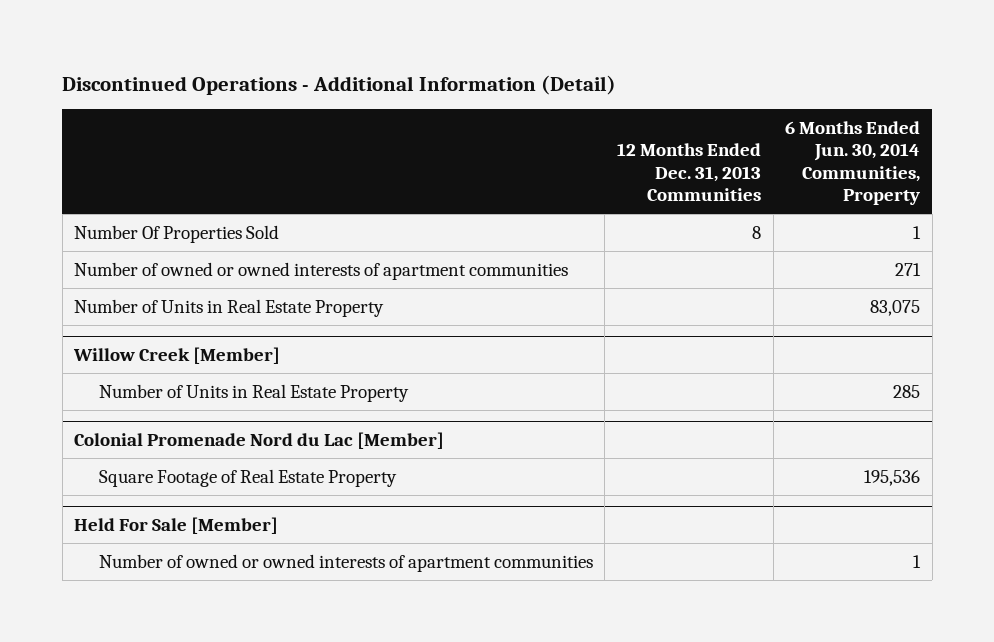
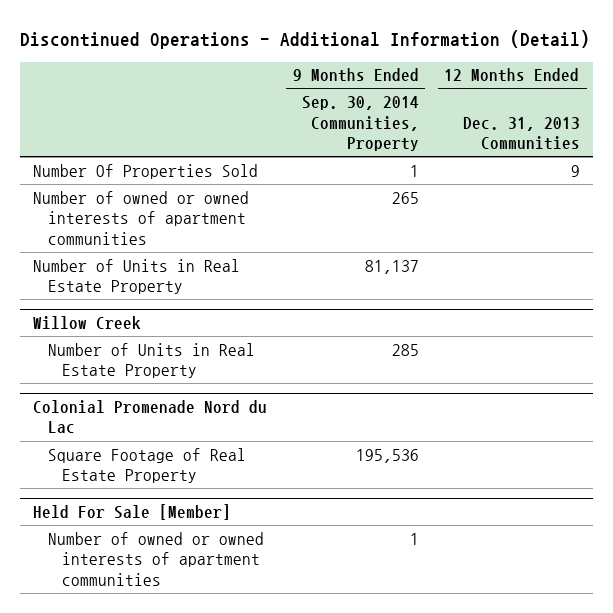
- | 12 Months Ended Dec. 31, 2013 Communities | 6 Months Ended Jun. 30, 2014 Communities, Property
+ | 9 Months Ended Sep. 30, 2014 Communities, Property | 12 Months Ended Dec. 31, 2013 Communities
- Number Of Properties Sold | 8 | 1
+ Number Of Properties Sold | 1 | 9
- Willow Creek [Member]
+ Willow Creek
- Colonial Promenade Nord du Lac [Member]
+ Colonial Promenade Nord du Lac

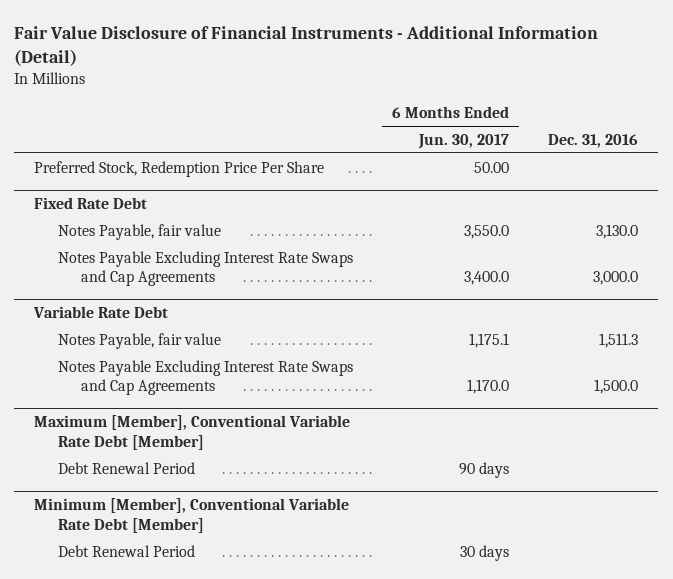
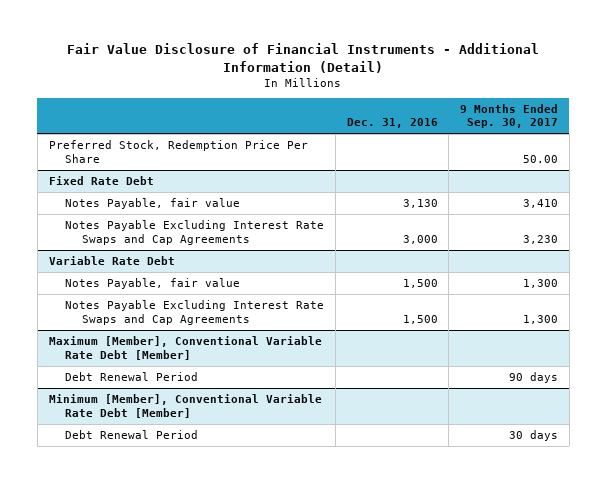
- | 6 Months Ended Jun. 30, 2017 | Dec. 31, 2016
+ | Dec. 31, 2016 | 9 Months Ended Sep. 30, 2017
@ Fixed Rate Debt
- Notes Payable, fair value | 3,550.0 | 3,130.0
- Notes Payable Excluding Interest Rate Swaps and Cap Agreements | 3,400.0 | 3,000.0
+ Notes Payable, fair value | 3,130 | 3,410
+ Notes Payable Excluding Interest Rate Swaps and Cap Agreements | 3,000 | 3,230
@ Variable Rate Debt
- Notes Payable, fair value | 1,175.1 | 1,511.3
- Notes Payable Excluding Interest Rate Swaps and Cap Agreements | 1,170.0 | 1,500.0
+ Notes Payable, fair value | 1,500 | 1,300
+ Notes Payable Excluding Interest Rate Swaps and Cap Agreements | 1,500 | 1,300

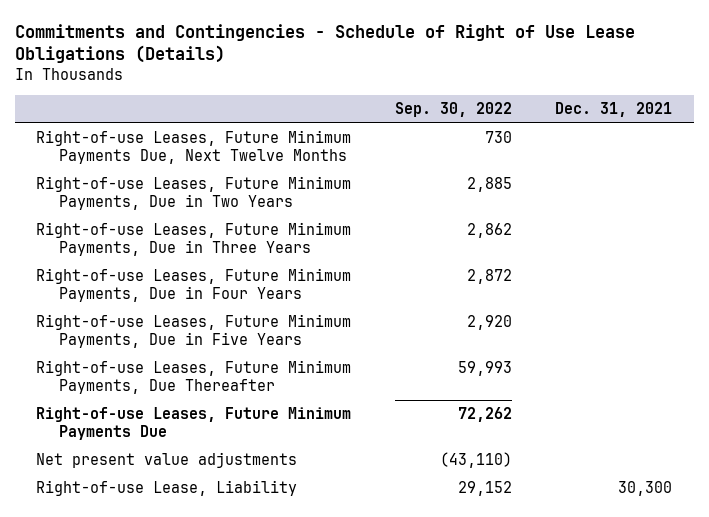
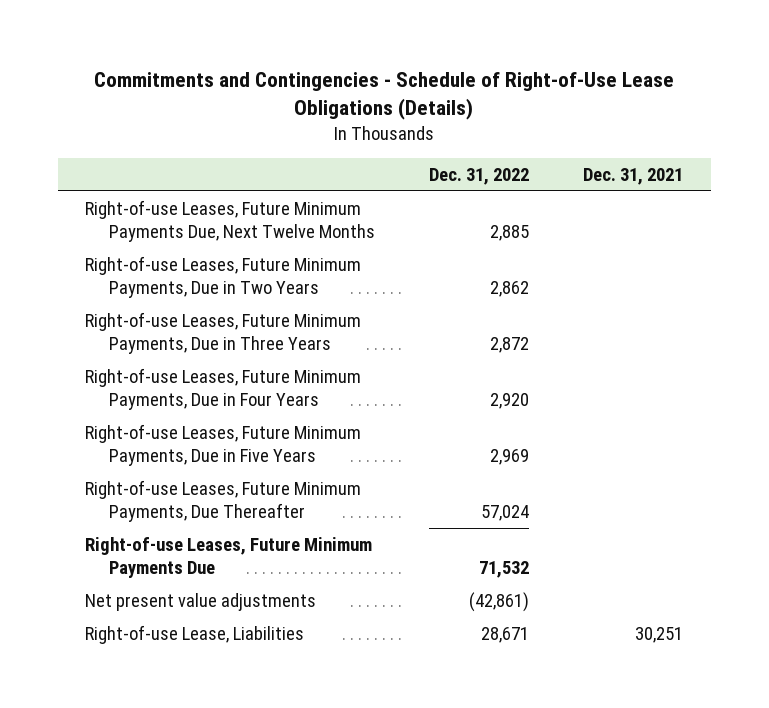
- Commitments and Contingencies - Schedule of Right of Use Lease Obligations (Details)
+ Commitments and Contingencies - Schedule of Right-of-Use Lease Obligations (Details)
- | Sep. 30, 2022 | Dec. 31, 2021
+ | Dec. 31, 2022 | Dec. 31, 2021
- Right-of-use Lease, Liability | 29,152 | 30,300
+ Right-of-use Lease, Liabilities | 28,671 | 30,251

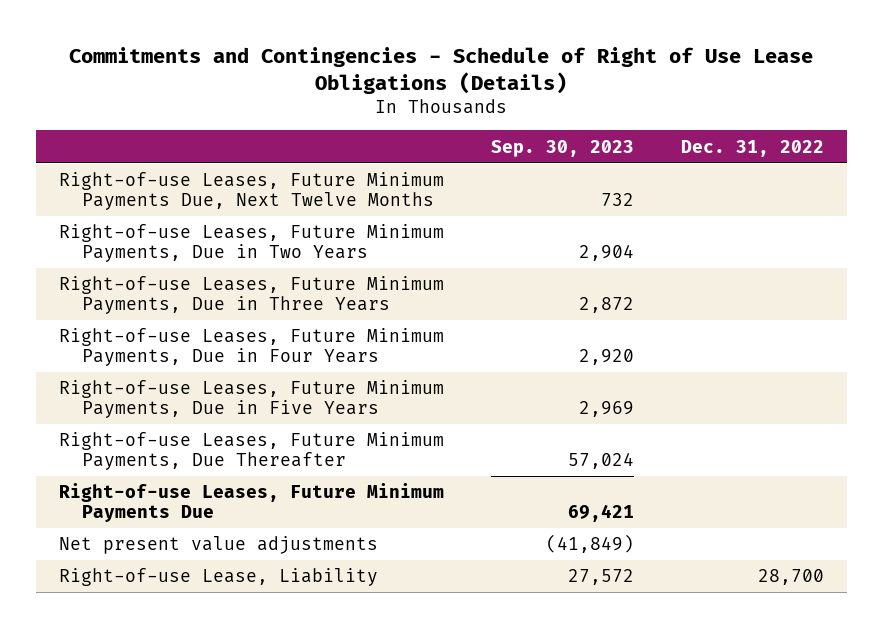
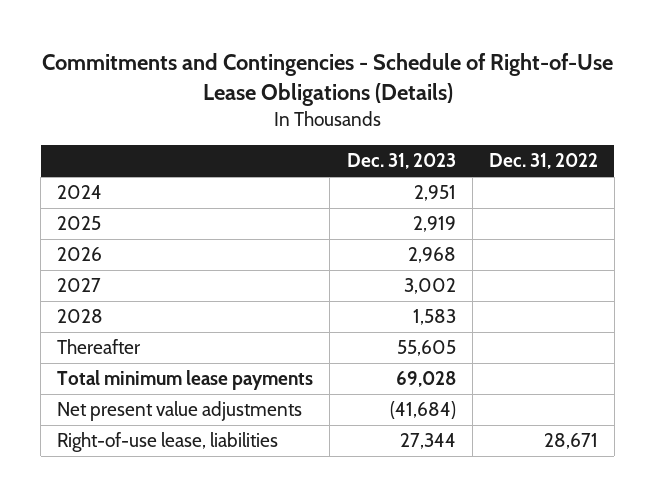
- Commitments and Contingencies - Schedule of Right of Use Lease Obligations (Details)
+ Commitments and Contingencies - Schedule of Right-of-Use Lease Obligations (Details)
- | Sep. 30, 2023 | Dec. 31, 2022
+ | Dec. 31, 2023 | Dec. 31, 2022
- Right-of-use Leases, Future Minimum Payments Due, Next Twelve Months | 732 |
- Right-of-use Leases, Future Minimum Payments, Due in Two Years | 2,904 |
- Right-of-use Leases, Future Minimum Payments, Due in Three Years | 2,872 |
- Right-of-use Leases, Future Minimum Payments, Due in Four Years | 2,920 |
- Right-of-use Leases, Future Minimum Payments, Due in Five Years | 2,969 |
- Right-of-use Leases, Future Minimum Payments, Due Thereafter | 57,024 |
- Right-of-use Leases, Future Minimum Payments Due | 69,421 |
+ 2024 | 2,951 |
+ 2025 | 2,919 |
+ 2026 | 2,968 |
+ 2027 | 3,002 |
+ 2028 | 1,583 |
+ Thereafter | 55,605 |
+ Total minimum lease payments | 69,028 |
- Right-of-use Lease, Liability | 27,572 | 28,700
+ Right-of-use lease, liabilities | 27,344 | 28,671

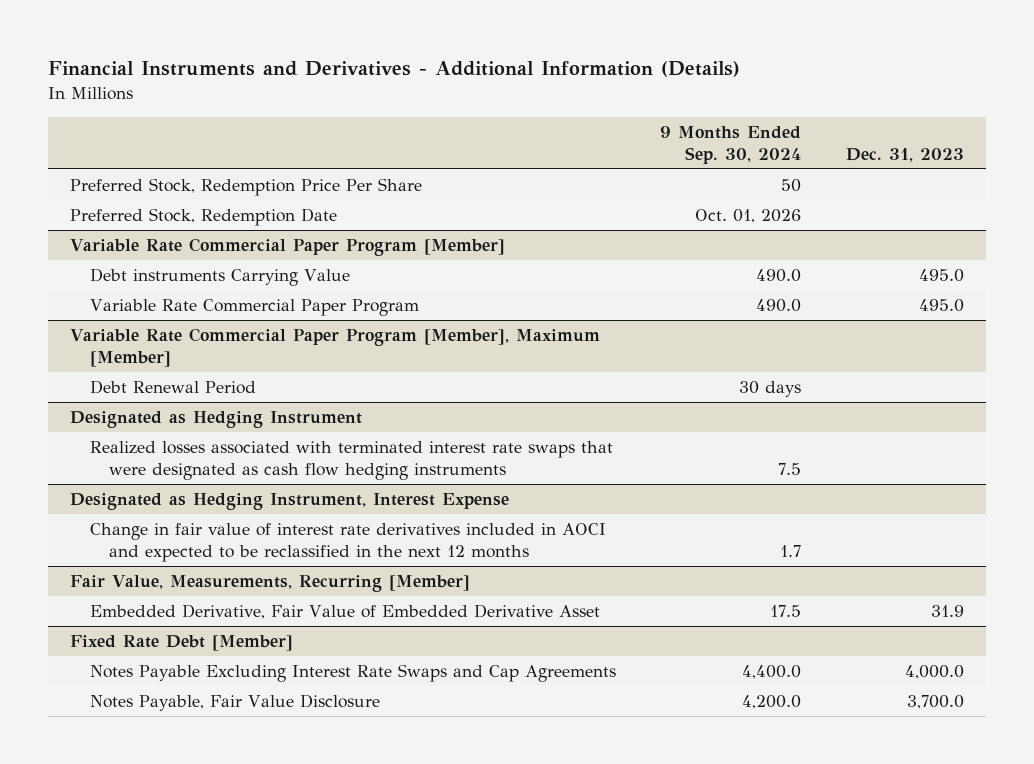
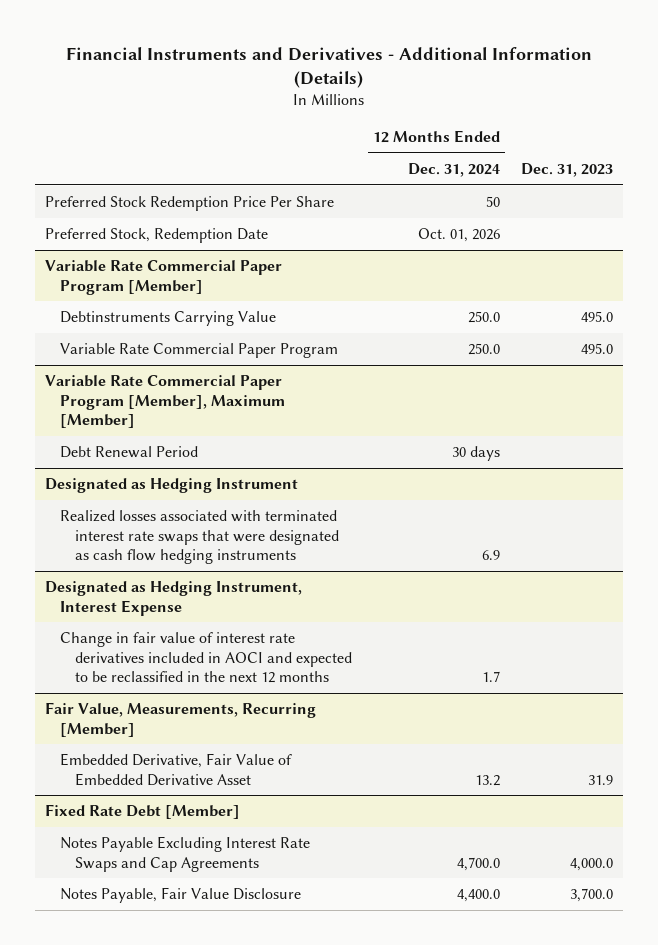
- | 9 Months Ended Sep. 30, 2024 | Dec. 31, 2023
+ | 12 Months Ended Dec. 31, 2024 | Dec. 31, 2023
- Preferred Stock, Redemption Price Per Share | 50 |
+ Preferred Stock Redemption Price Per Share | 50 |
@ Variable Rate Commercial Paper Program [Member]
- Debt instruments Carrying Value | 490.0 | 495.0
+ Debtinstruments Carrying Value | 250.0 | 495.0

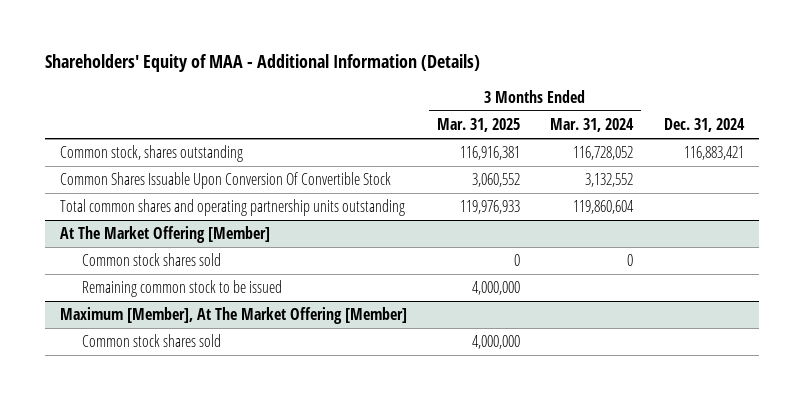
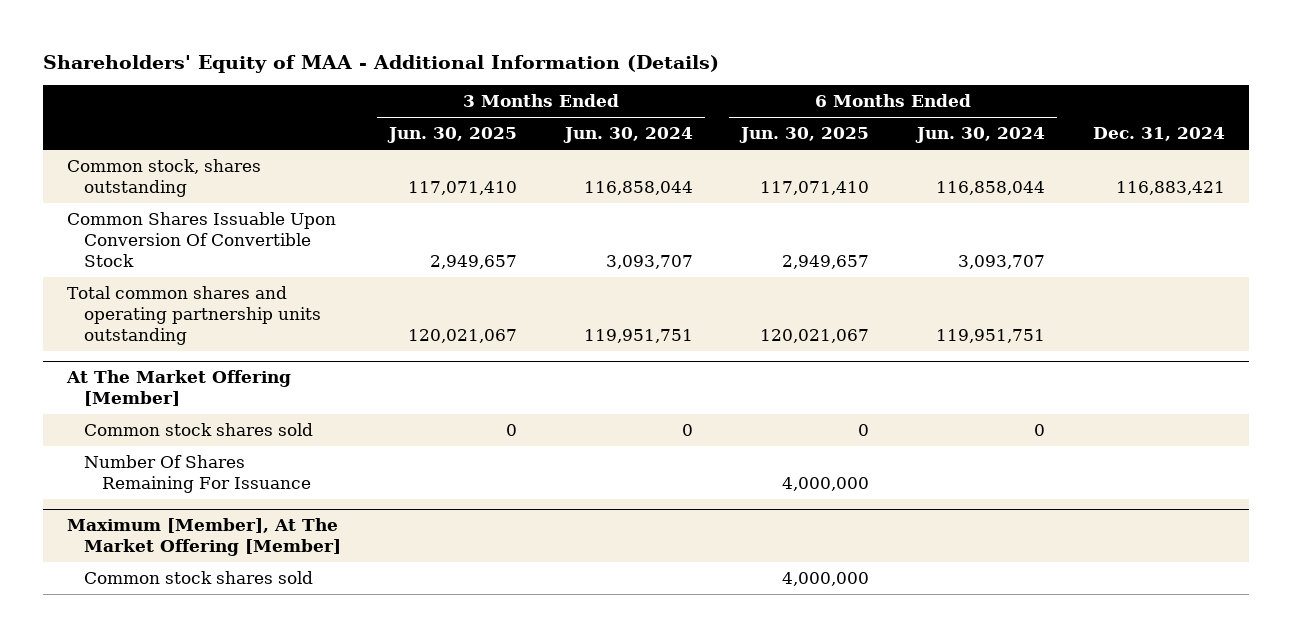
- | 3 Months Ended Mar. 31, 2025 | 3 Months Ended Mar. 31, 2024 | Dec. 31, 2024
+ | 3 Months Ended Jun. 30, 2025 | 3 Months Ended Jun. 30, 2024 | 6 Months Ended Jun. 30, 2025 | 6 Months Ended Jun. 30, 2024 | Dec. 31, 2024
@ At The Market Offering [Member]
- Remaining common stock to be issued | 4,000,000 | |
+ Number Of Shares Remaining For Issuance | | | 4,000,000 | |

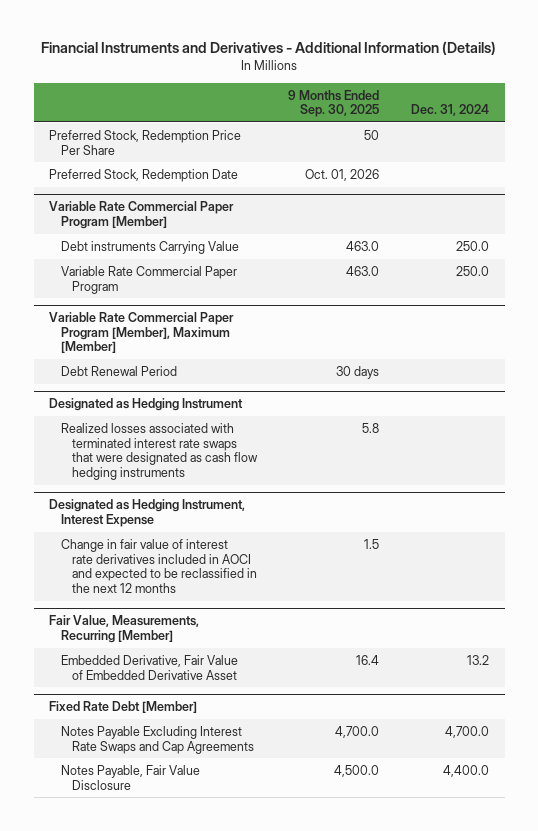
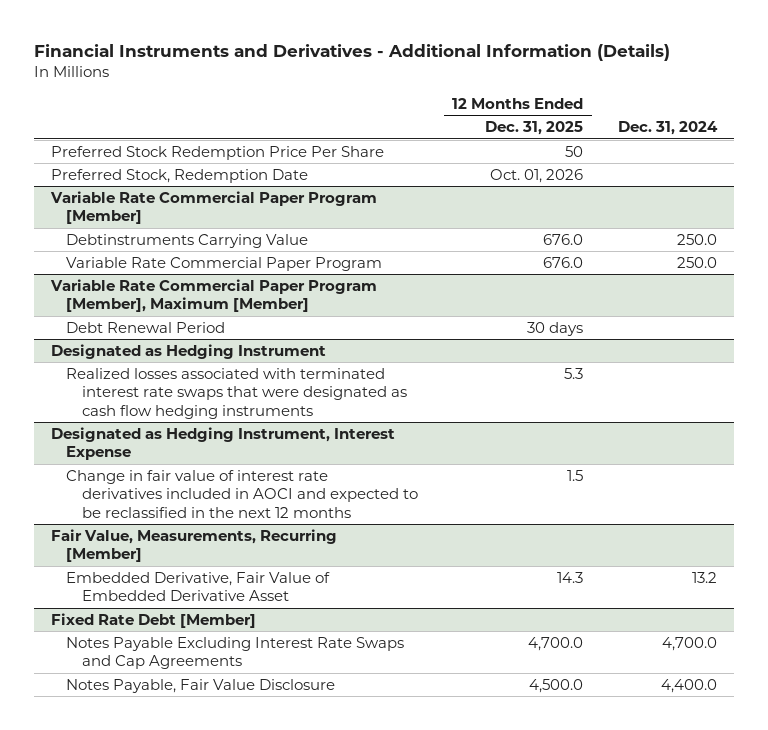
- | 9 Months Ended Sep. 30, 2025 | Dec. 31, 2024
+ | 12 Months Ended Dec. 31, 2025 | Dec. 31, 2024
- Preferred Stock, Redemption Price Per Share | 50 |
+ Preferred Stock Redemption Price Per Share | 50 |
@ Variable Rate Commercial Paper Program [Member]
- Debt instruments Carrying Value | 463.0 | 250.0
+ Debtinstruments Carrying Value | 676.0 | 250.0

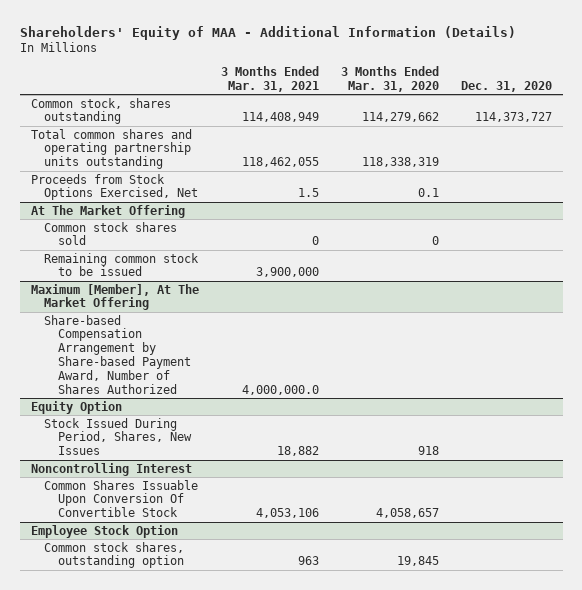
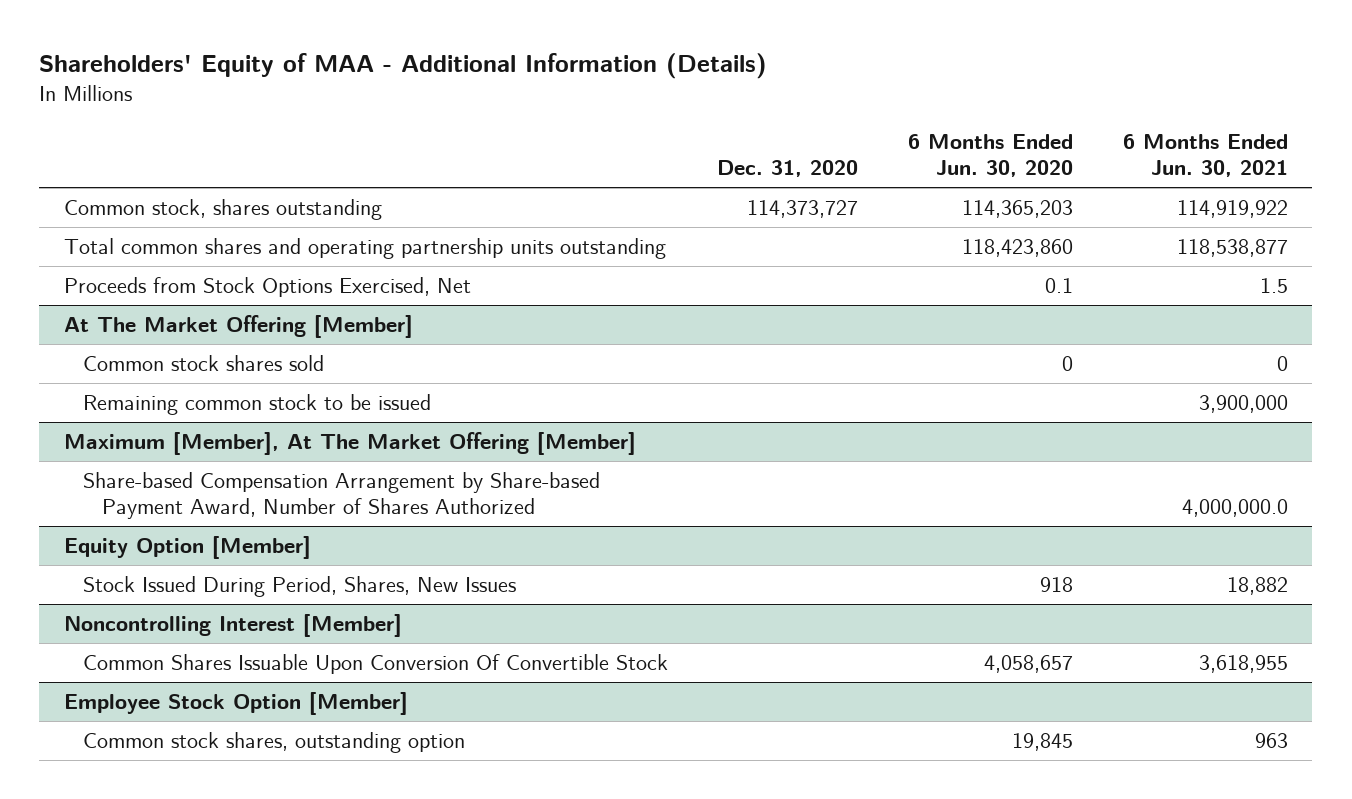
- | 3 Months Ended Mar. 31, 2021 | 3 Months Ended Mar. 31, 2020 | Dec. 31, 2020
+ | Dec. 31, 2020 | 6 Months Ended Jun. 30, 2020 | 6 Months Ended Jun. 30, 2021
- At The Market Offering
+ At The Market Offering [Member]
- Maximum [Member], At The Market Offering
+ Maximum [Member], At The Market Offering [Member]
- Equity Option
+ Equity Option [Member]
- Noncontrolling Interest
+ Noncontrolling Interest [Member]
- Employee Stock Option
+ Employee Stock Option [Member]

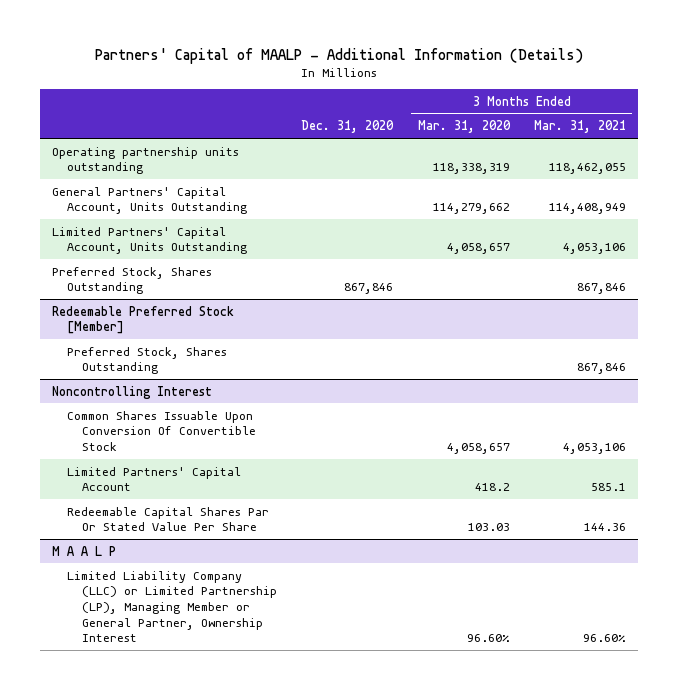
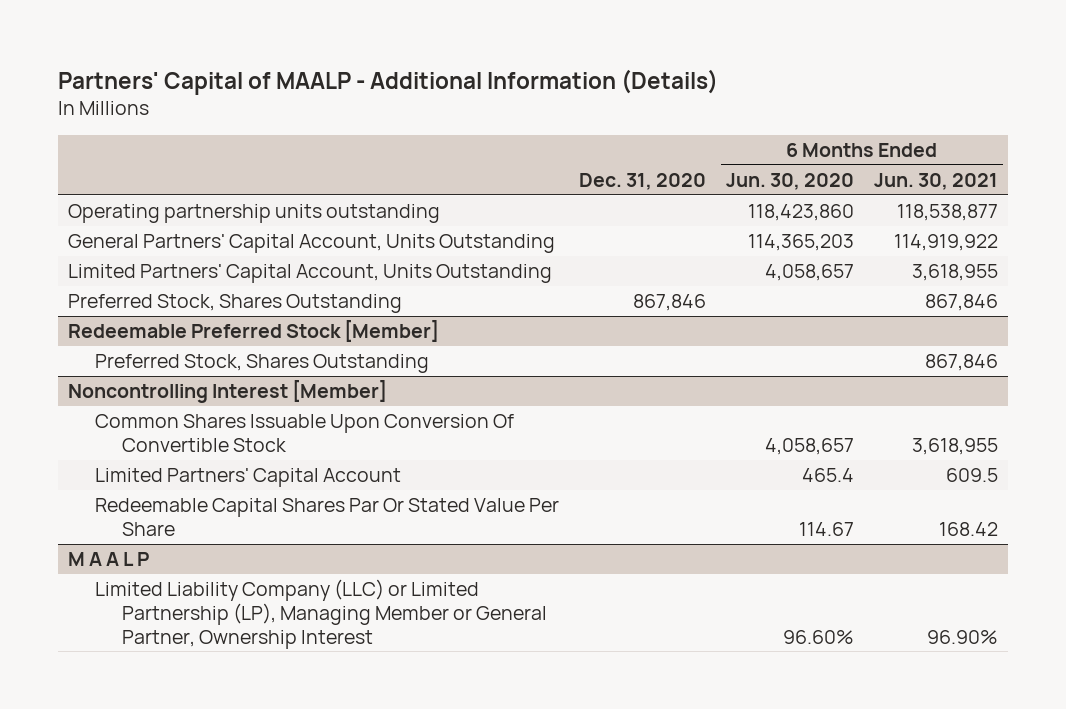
- | Dec. 31, 2020 | 3 Months Ended Mar. 31, 2020 | 3 Months Ended Mar. 31, 2021
+ | Dec. 31, 2020 | 6 Months Ended Jun. 30, 2020 | 6 Months Ended Jun. 30, 2021
- Noncontrolling Interest
+ Noncontrolling Interest [Member]

